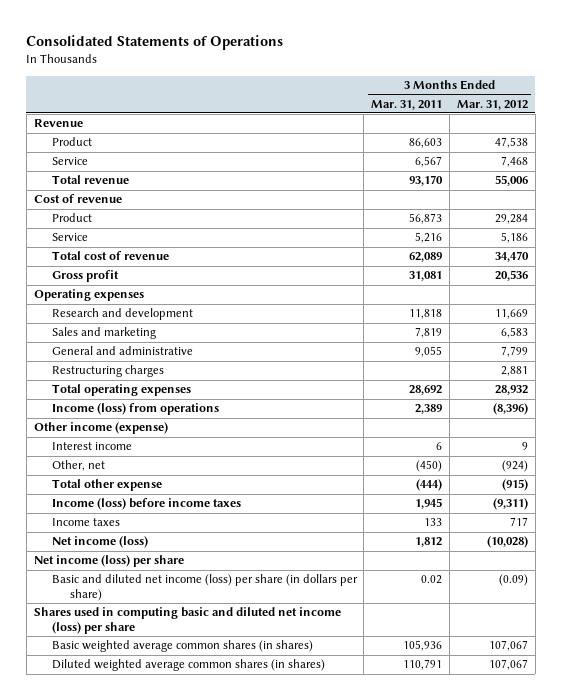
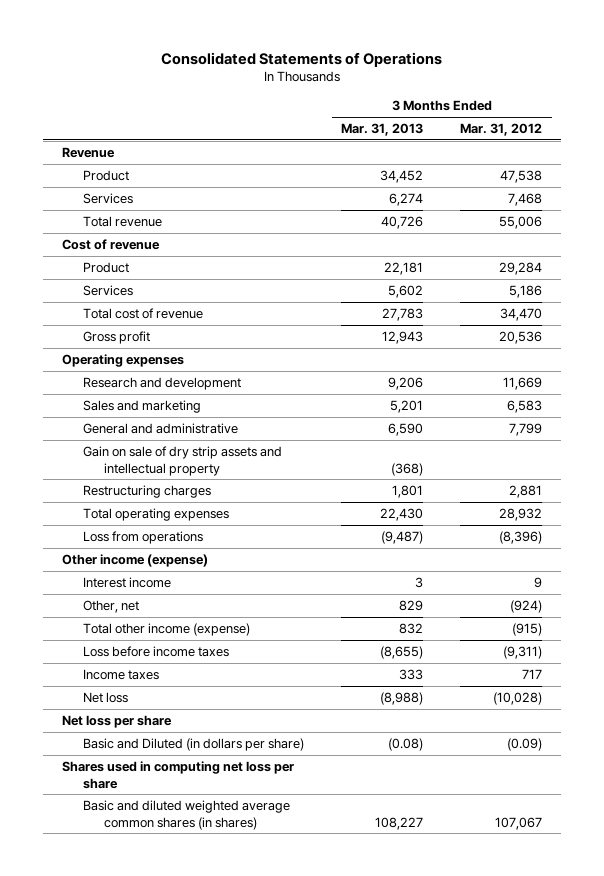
- | 3 Months Ended Mar. 31, 2011 | 3 Months Ended Mar. 31, 2012
+ | 3 Months Ended Mar. 31, 2013 | 3 Months Ended Mar. 31, 2012
- Service | 6,567 | 7,468
+ Services | 6,274 | 7,468
- Service | 5,216 | 5,186
+ Services | 5,602 | 5,186
+ Gain on sale of dry strip assets and intellectual property | (368) |
- Income (loss) from operations | 2,389 | (8,396)
+ Loss from operations | (9,487) | (8,396)
- Total other expense | (444) | (915)
- Income (loss) before income taxes | 1,945 | (9,311)
+ Total other income (expense) | 832 | (915)
+ Loss before income taxes | (8,655) | (9,311)
- Net income (loss) | 1,812 | (10,028)
- Net income (loss) per share
- Basic and diluted net income (loss) per share (in dollars per share) | 0.02 | (0.09)
- Shares used in computing basic and diluted net income (loss) per share
- Basic weighted average common shares (in shares) | 105,936 | 107,067
- Diluted weighted average common shares (in shares) | 110,791 | 107,067
+ Net loss | (8,988) | (10,028)
+ Net loss per share
+ Basic and Diluted (in dollars per share) | (0.08) | (0.09)
+ Shares used in computing net loss per share
+ Basic and diluted weighted average common shares (in shares) | 108,227 | 107,067

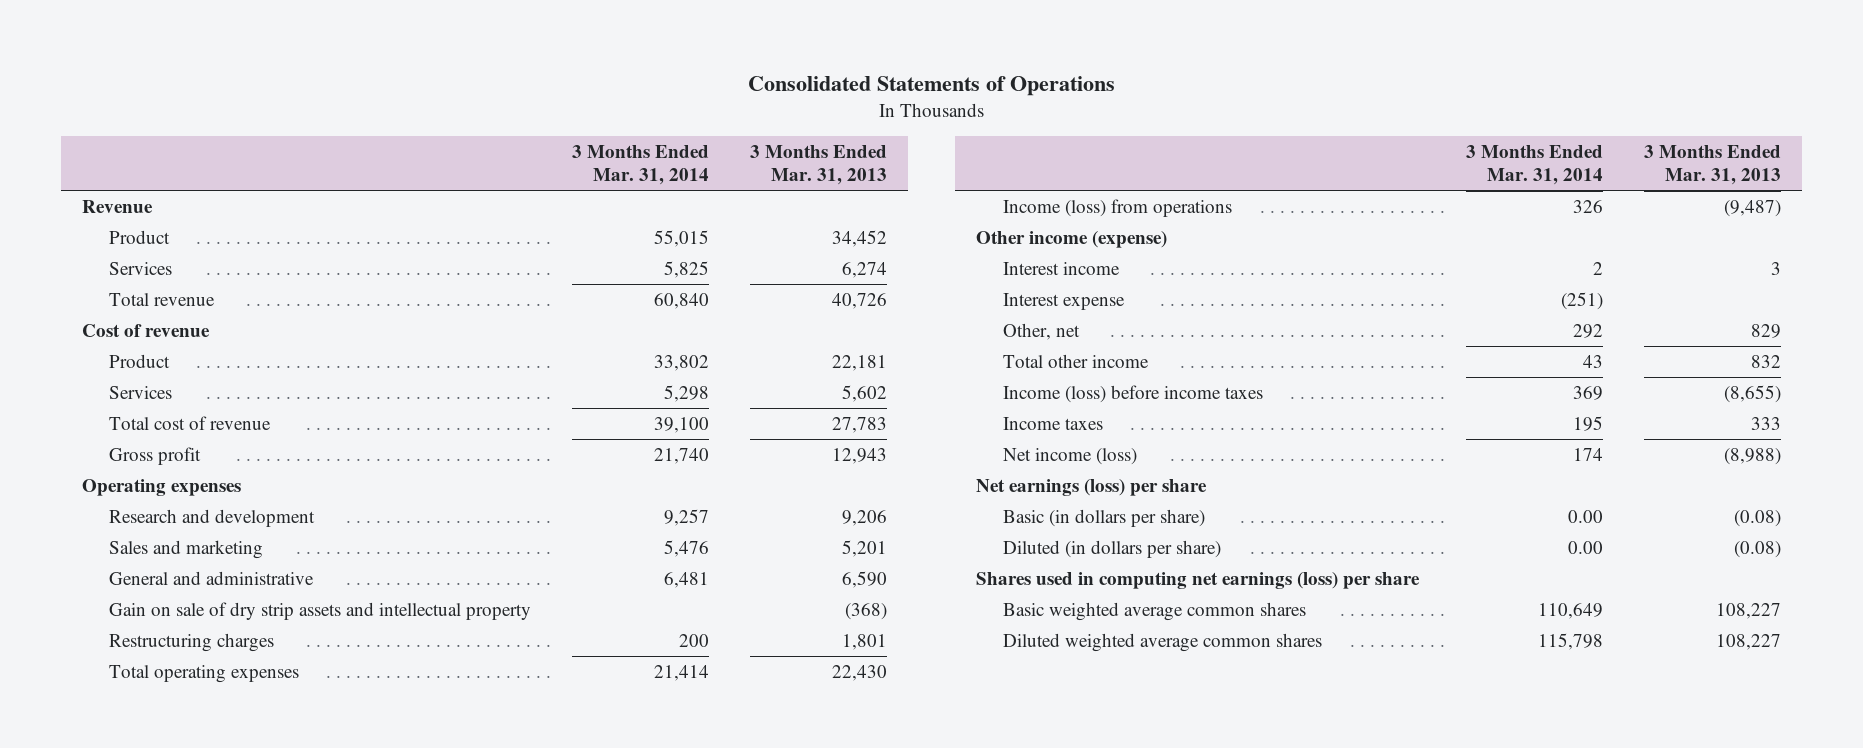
- | 3 Months Ended Mar. 31, 2013 | 3 Months Ended Mar. 31, 2012
+ | 3 Months Ended Mar. 31, 2014 | 3 Months Ended Mar. 31, 2013
- Loss from operations | (9,487) | (8,396)
+ Income (loss) from operations | 326 | (9,487)
+ Interest expense | (251) |
- Total other income (expense) | 832 | (915)
- Loss before income taxes | (8,655) | (9,311)
+ Total other income | 43 | 832
+ Income (loss) before income taxes | 369 | (8,655)
- Net loss | (8,988) | (10,028)
- Net loss per share
- Basic and Diluted (in dollars per share) | (0.08) | (0.09)
- Shares used in computing net loss per share
- Basic and diluted weighted average common shares (in shares) | 108,227 | 107,067
+ Net income (loss) | 174 | (8,988)
+ Net earnings (loss) per share
+ Basic (in dollars per share) | 0.00 | (0.08)
+ Diluted (in dollars per share) | 0.00 | (0.08)
+ Shares used in computing net earnings (loss) per share
+ Basic weighted average common shares | 110,649 | 108,227
+ Diluted weighted average common shares | 115,798 | 108,227

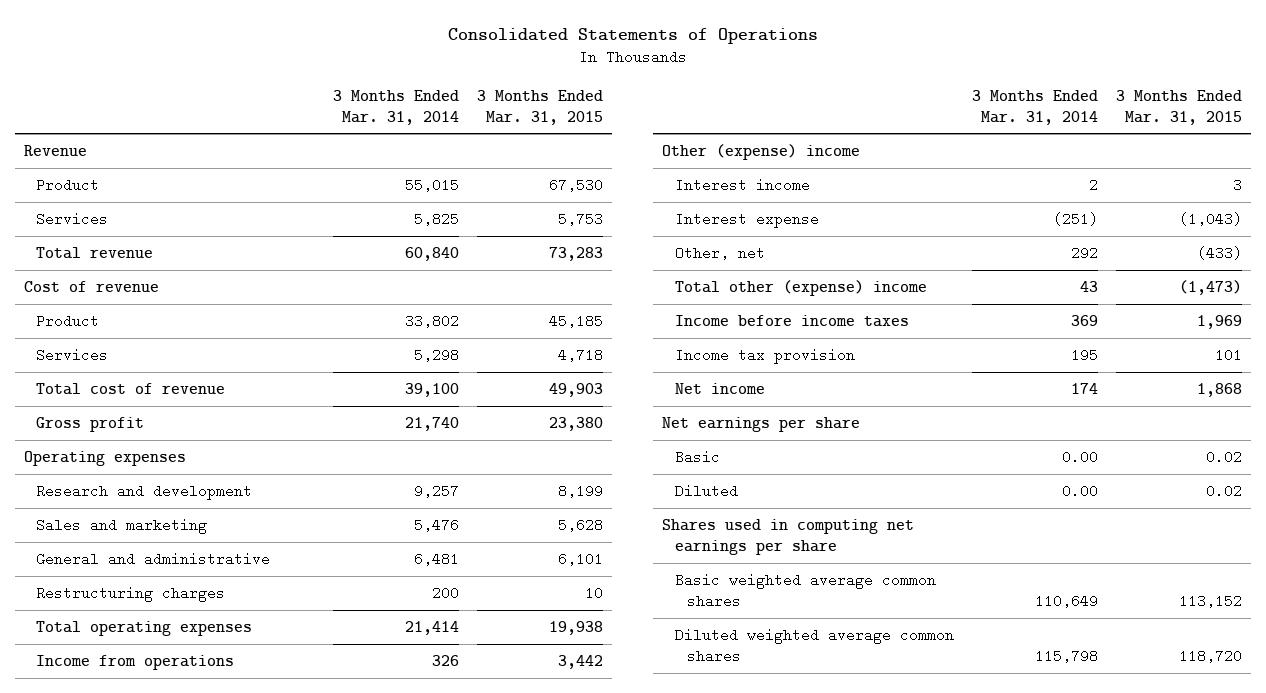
- | 3 Months Ended Mar. 31, 2014 | 3 Months Ended Mar. 31, 2013
+ | 3 Months Ended Mar. 31, 2014 | 3 Months Ended Mar. 31, 2015
- Gain on sale of dry strip assets and intellectual property | | (368)
- Income (loss) from operations | 326 | (9,487)
- Other income (expense)
+ Income from operations | 326 | 3,442
+ Other (expense) income
- Total other income | 43 | 832
- Income (loss) before income taxes | 369 | (8,655)
- Income taxes | 195 | 333
- Net income (loss) | 174 | (8,988)
- Net earnings (loss) per share
- Basic (in dollars per share) | 0.00 | (0.08)
- Diluted (in dollars per share) | 0.00 | (0.08)
- Shares used in computing net earnings (loss) per share
+ Total other (expense) income | 43 | (1,473)
+ Income before income taxes | 369 | 1,969
+ Income tax provision | 195 | 101
+ Net income | 174 | 1,868
+ Net earnings per share
+ Basic | 0.00 | 0.02
+ Diluted | 0.00 | 0.02
+ Shares used in computing net earnings per share

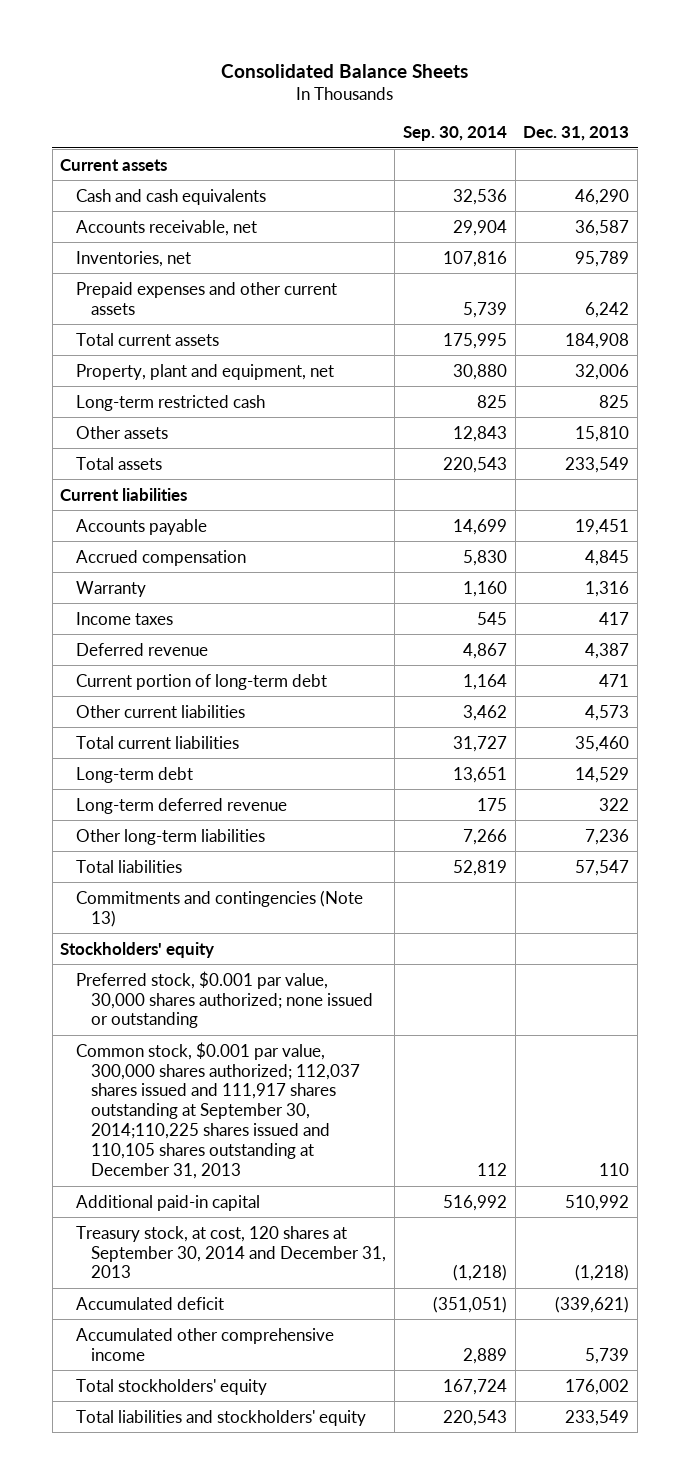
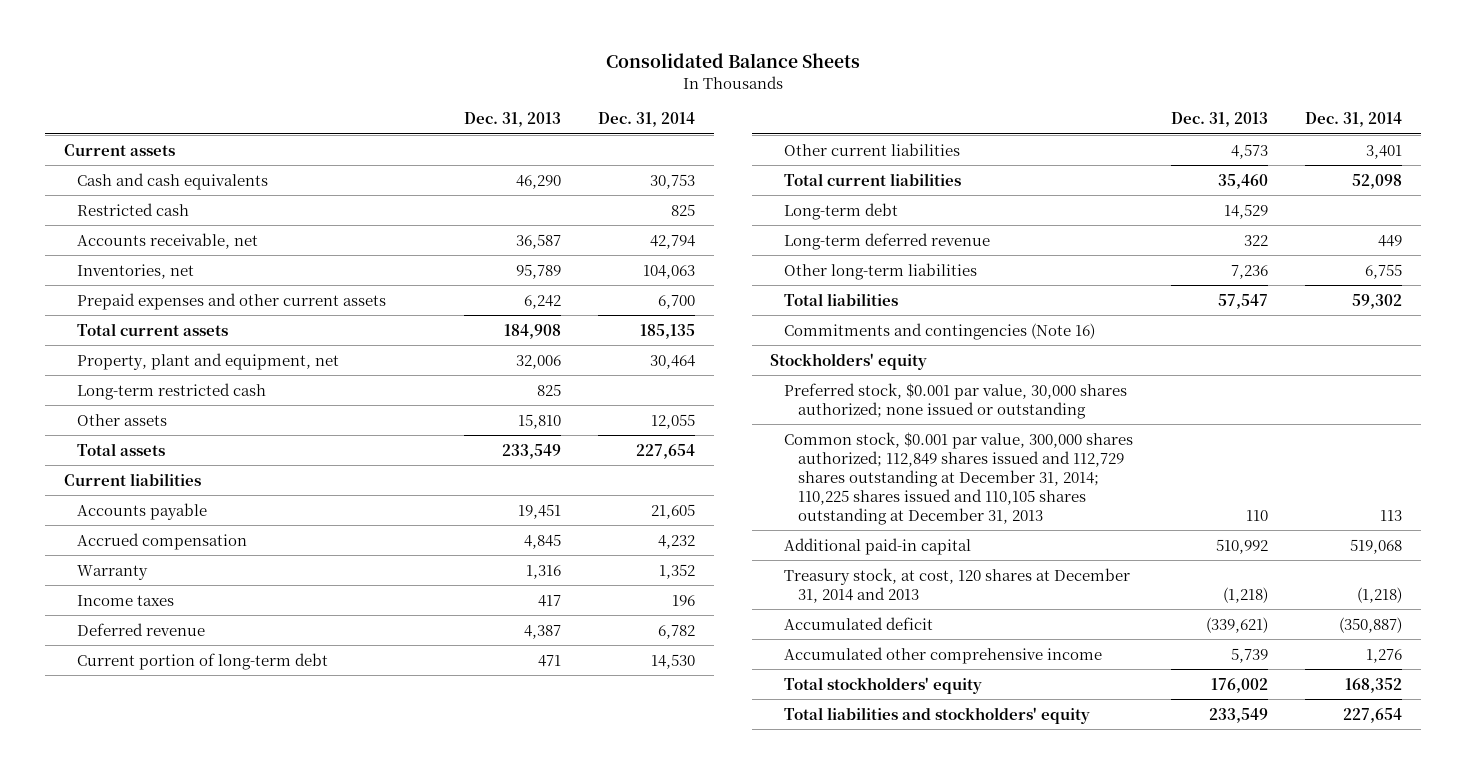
- | Sep. 30, 2014 | Dec. 31, 2013
+ | Dec. 31, 2013 | Dec. 31, 2014
+ Restricted cash | | 825
- Commitments and contingencies (Note 13)
+ Commitments and contingencies (Note 16)
- Common stock, $0.001 par value, 300,000 shares authorized; 112,037 shares issued and 111,917 shares outstanding at September 30, 2014;110,225 shares issued and 110,105 shares outstanding at December 31, 2013 | 112 | 110
+ Common stock, $0.001 par value, 300,000 shares authorized; 112,849 shares issued and 112,729 shares outstanding at December 31, 2014; 110,225 shares issued and 110,105 shares outstanding at December 31, 2013 | 110 | 113
- Treasury stock, at cost, 120 shares at September 30, 2014 and December 31, 2013 | (1,218) | (1,218)
+ Treasury stock, at cost, 120 shares at December 31, 2014 and 2013 | (1,218) | (1,218)

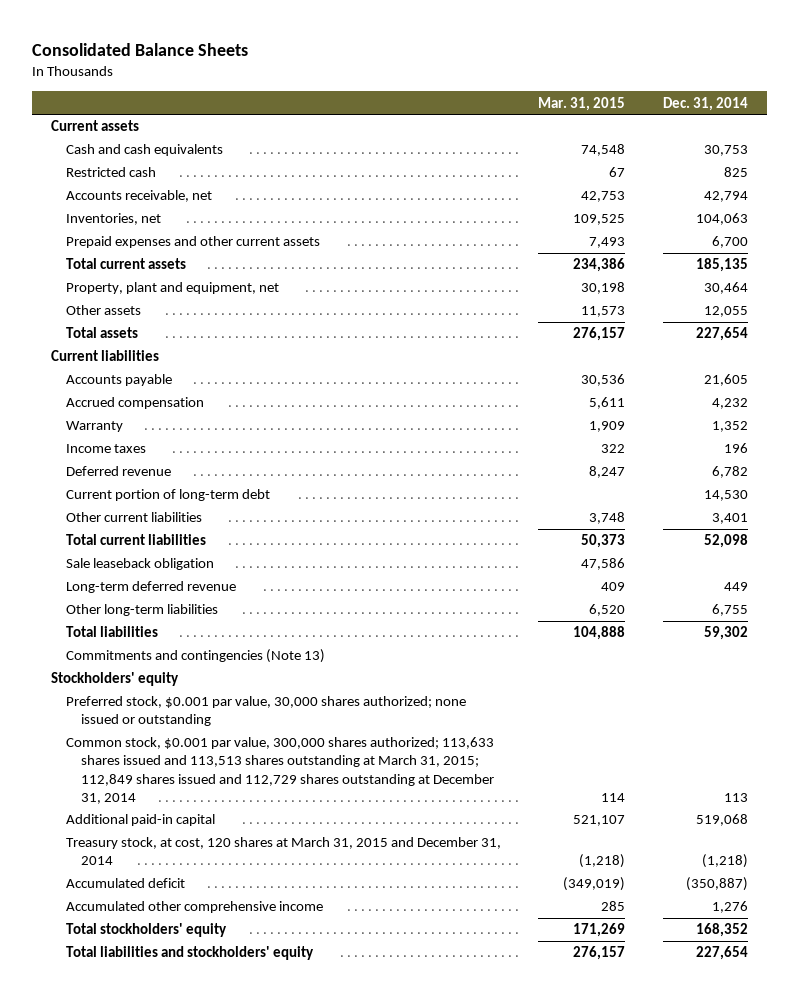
- | Dec. 31, 2013 | Dec. 31, 2014
+ | Mar. 31, 2015 | Dec. 31, 2014
- Long-term restricted cash | 825 |
- Long-term debt | 14,529 |
+ Sale leaseback obligation | 47,586 |
- Commitments and contingencies (Note 16)
+ Commitments and contingencies (Note 13)
- Common stock, $0.001 par value, 300,000 shares authorized; 112,849 shares issued and 112,729 shares outstanding at December 31, 2014; 110,225 shares issued and 110,105 shares outstanding at December 31, 2013 | 110 | 113
+ Common stock, $0.001 par value, 300,000 shares authorized; 113,633 shares issued and 113,513 shares outstanding at March 31, 2015; 112,849 shares issued and 112,729 shares outstanding at December 31, 2014 | 114 | 113
- Treasury stock, at cost, 120 shares at December 31, 2014 and 2013 | (1,218) | (1,218)
+ Treasury stock, at cost, 120 shares at March 31, 2015 and December 31, 2014 | (1,218) | (1,218)

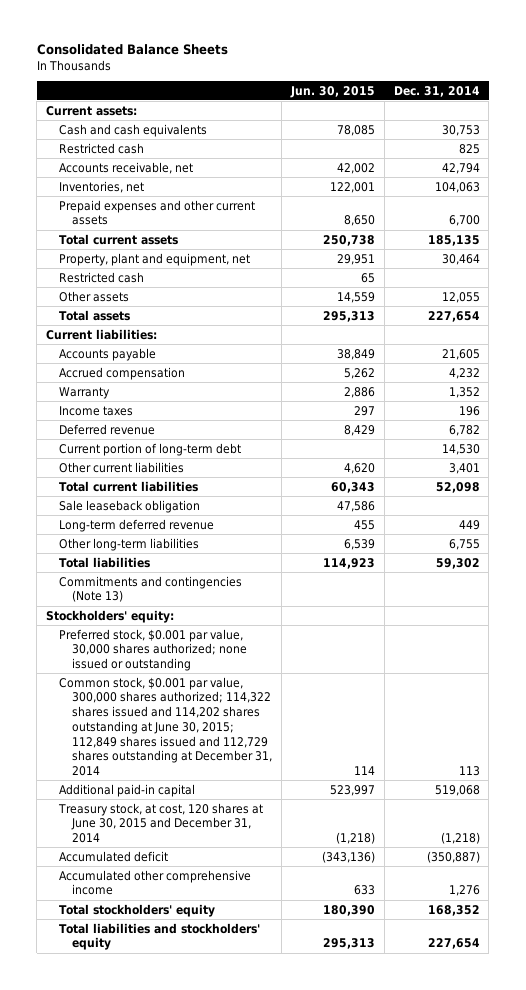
- | Mar. 31, 2015 | Dec. 31, 2014
+ | Jun. 30, 2015 | Dec. 31, 2014
- Current assets
+ Current assets:
+ Restricted cash | 65 |
- Current liabilities
+ Current liabilities:
- Stockholders' equity
+ Stockholders' equity:
- Common stock, $0.001 par value, 300,000 shares authorized; 113,633 shares issued and 113,513 shares outstanding at March 31, 2015; 112,849 shares issued and 112,729 shares outstanding at December 31, 2014 | 114 | 113
+ Common stock, $0.001 par value, 300,000 shares authorized; 114,322 shares issued and 114,202 shares outstanding at June 30, 2015; 112,849 shares issued and 112,729 shares outstanding at December 31, 2014 | 114 | 113
- Treasury stock, at cost, 120 shares at March 31, 2015 and December 31, 2014 | (1,218) | (1,218)
+ Treasury stock, at cost, 120 shares at June 30, 2015 and December 31, 2014 | (1,218) | (1,218)

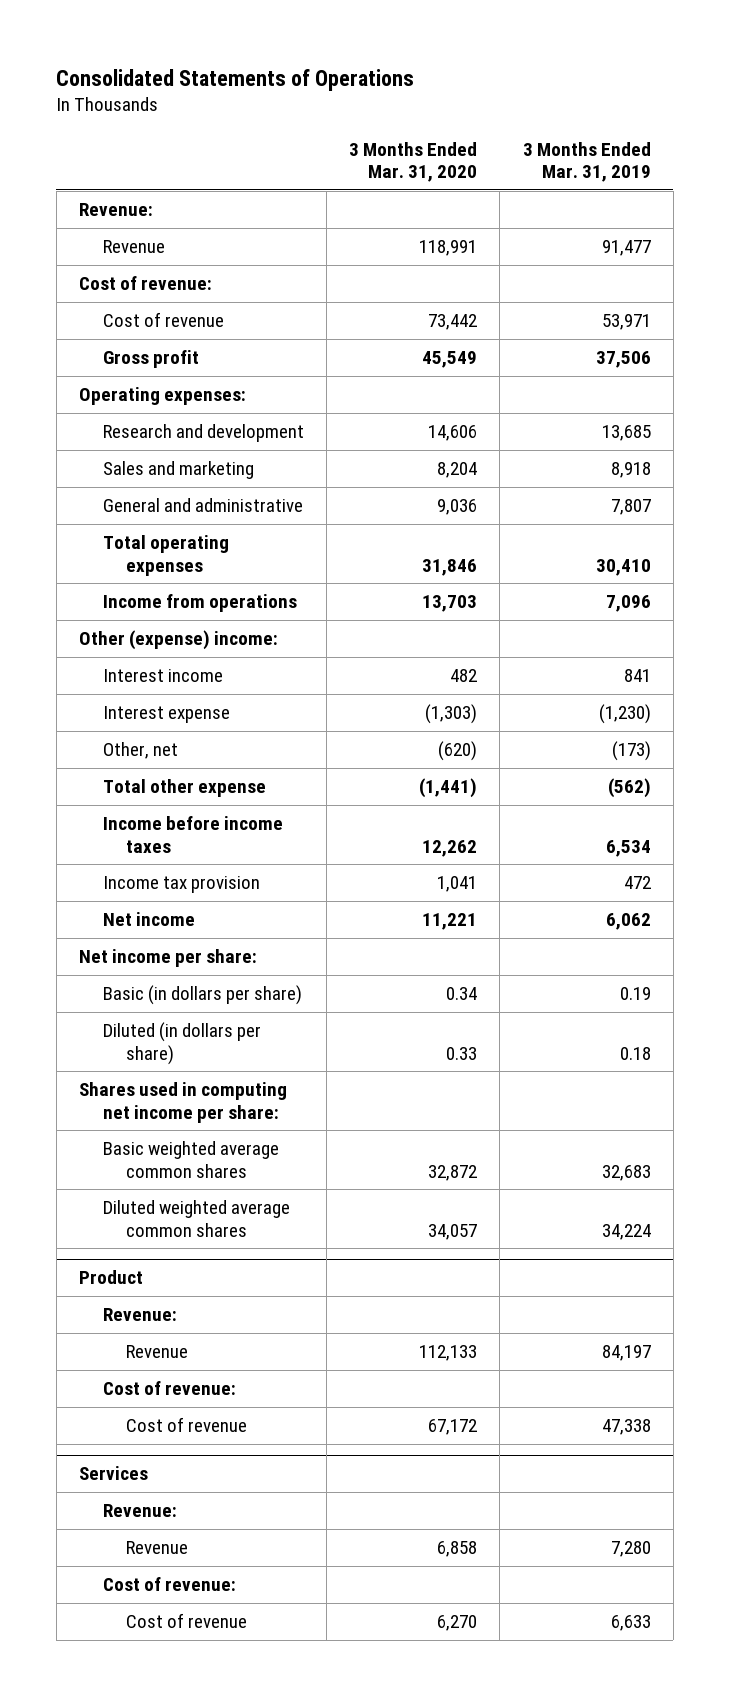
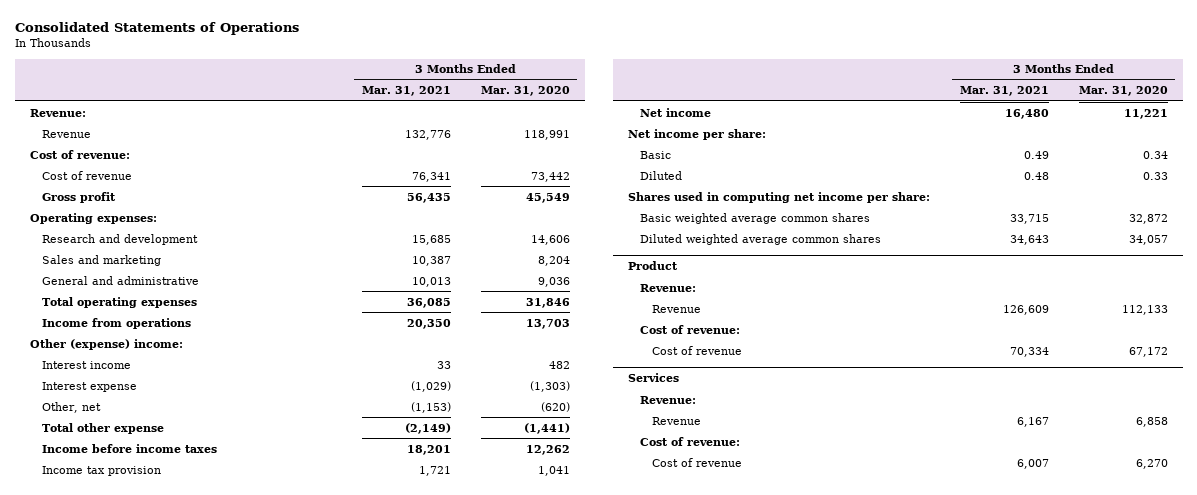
- | 3 Months Ended Mar. 31, 2020 | 3 Months Ended Mar. 31, 2019
+ | 3 Months Ended Mar. 31, 2021 | 3 Months Ended Mar. 31, 2020
- Basic (in dollars per share) | 0.34 | 0.19
- Diluted (in dollars per share) | 0.33 | 0.18
+ Basic | 0.49 | 0.34
+ Diluted | 0.48 | 0.33

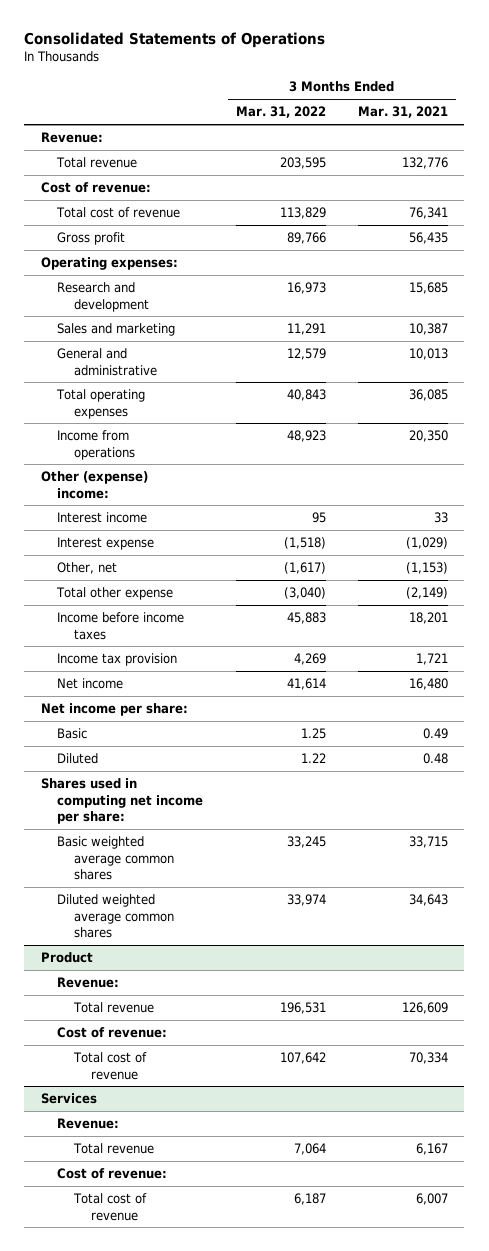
- | 3 Months Ended Mar. 31, 2021 | 3 Months Ended Mar. 31, 2020
+ | 3 Months Ended Mar. 31, 2022 | 3 Months Ended Mar. 31, 2021
- Revenue | 132,776 | 118,991
+ Total revenue | 203,595 | 132,776
- Cost of revenue | 76,341 | 73,442
+ Total cost of revenue | 113,829 | 76,341
@ Product
- Revenue | 126,609 | 112,133
+ Total revenue | 196,531 | 126,609
- Cost of revenue | 70,334 | 67,172
+ Total cost of revenue | 107,642 | 70,334
@ Services
- Revenue | 6,167 | 6,858
+ Total revenue | 7,064 | 6,167
- Cost of revenue | 6,007 | 6,270
+ Total cost of revenue | 6,187 | 6,007

